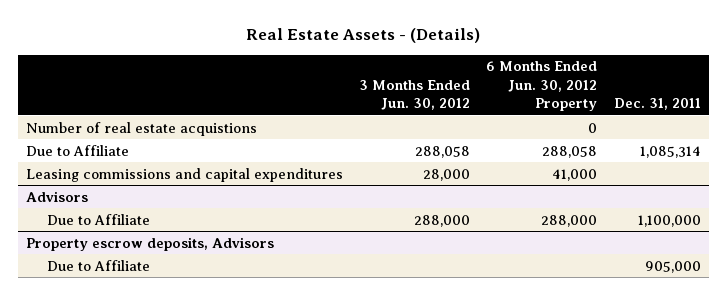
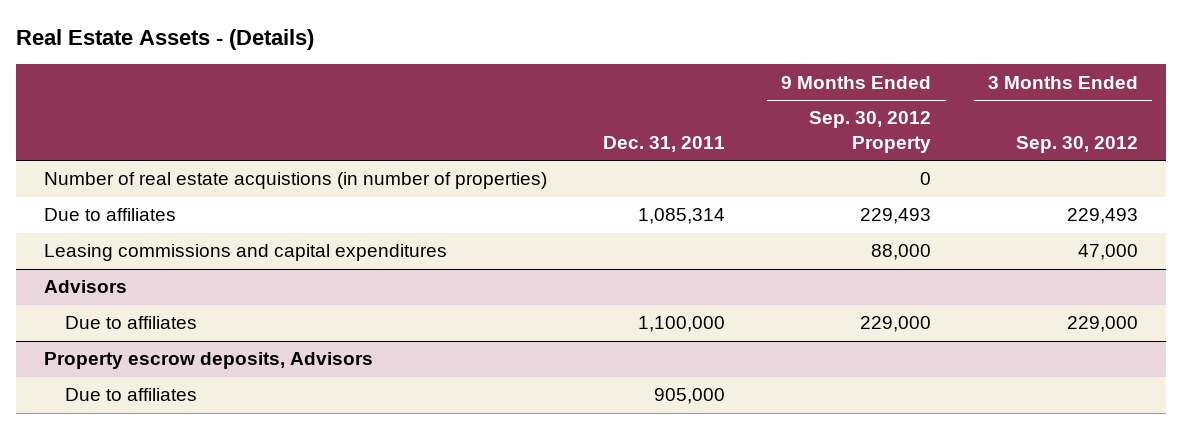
- | 3 Months Ended Jun. 30, 2012 | 6 Months Ended Jun. 30, 2012 Property | Dec. 31, 2011
+ | Dec. 31, 2011 | 9 Months Ended Sep. 30, 2012 Property | 3 Months Ended Sep. 30, 2012
- Number of real estate acquistions | | 0 |
- Due to Affiliate | 288,058 | 288,058 | 1,085,314
+ Number of real estate acquistions (in number of properties) | | 0 |
+ Due to affiliates | 1,085,314 | 229,493 | 229,493
@ Advisors
- Due to Affiliate | 288,000 | 288,000 | 1,100,000
+ Due to affiliates | 1,100,000 | 229,000 | 229,000
@ Property escrow deposits, Advisors
- Due to Affiliate | | | 905,000
+ Due to affiliates | 905,000 | |

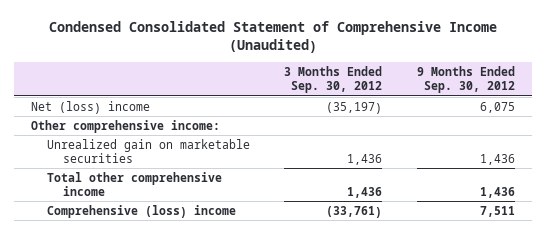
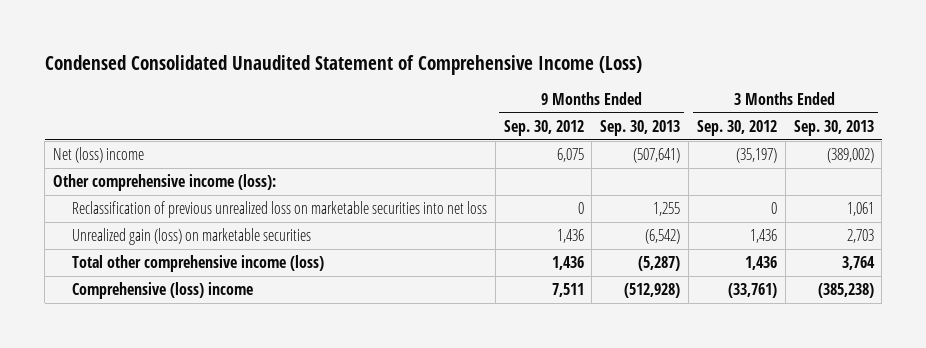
- Condensed Consolidated Statement of Comprehensive Income (Unaudited)
+ Condensed Consolidated Unaudited Statement of Comprehensive Income (Loss)
- | 3 Months Ended Sep. 30, 2012 | 9 Months Ended Sep. 30, 2012
+ | 9 Months Ended Sep. 30, 2012 | 9 Months Ended Sep. 30, 2013 | 3 Months Ended Sep. 30, 2012 | 3 Months Ended Sep. 30, 2013
- Other comprehensive income:
- Unrealized gain on marketable securities | 1,436 | 1,436
- Total other comprehensive income | 1,436 | 1,436
+ Other comprehensive income (loss):
+ Reclassification of previous unrealized loss on marketable securities into net loss | 0 | 1,255 | 0 | 1,061
+ Unrealized gain (loss) on marketable securities | 1,436 | (6,542) | 1,436 | 2,703
+ Total other comprehensive income (loss) | 1,436 | (5,287) | 1,436 | 3,764

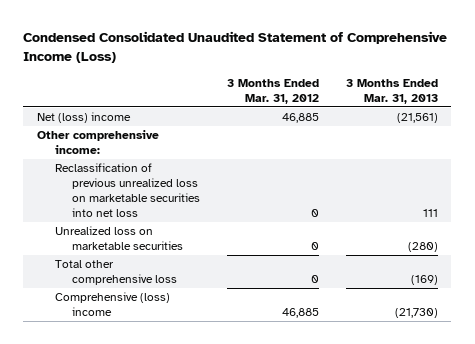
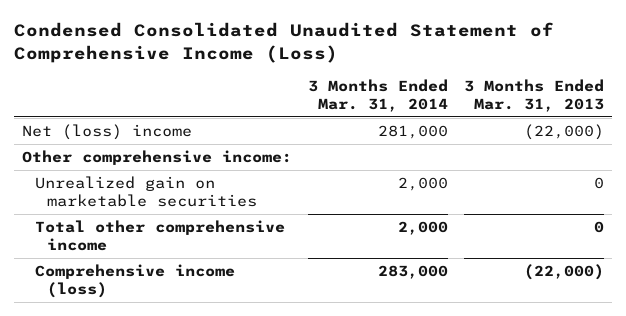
- | 3 Months Ended Mar. 31, 2012 | 3 Months Ended Mar. 31, 2013
+ | 3 Months Ended Mar. 31, 2014 | 3 Months Ended Mar. 31, 2013
- Net (loss) income | 46,885 | (21,561)
+ Net (loss) income | 281,000 | (22,000)
- Reclassification of previous unrealized loss on marketable securities into net loss | 0 | 111
- Unrealized loss on marketable securities | 0 | (280)
- Total other comprehensive loss | 0 | (169)
- Comprehensive (loss) income | 46,885 | (21,730)
+ Unrealized gain on marketable securities | 2,000 | 0
+ Total other comprehensive income | 2,000 | 0
+ Comprehensive income (loss) | 283,000 | (22,000)

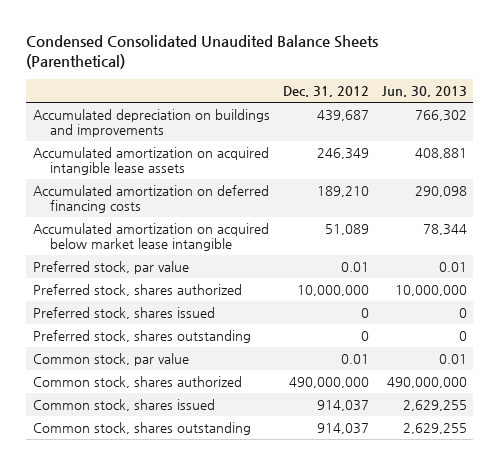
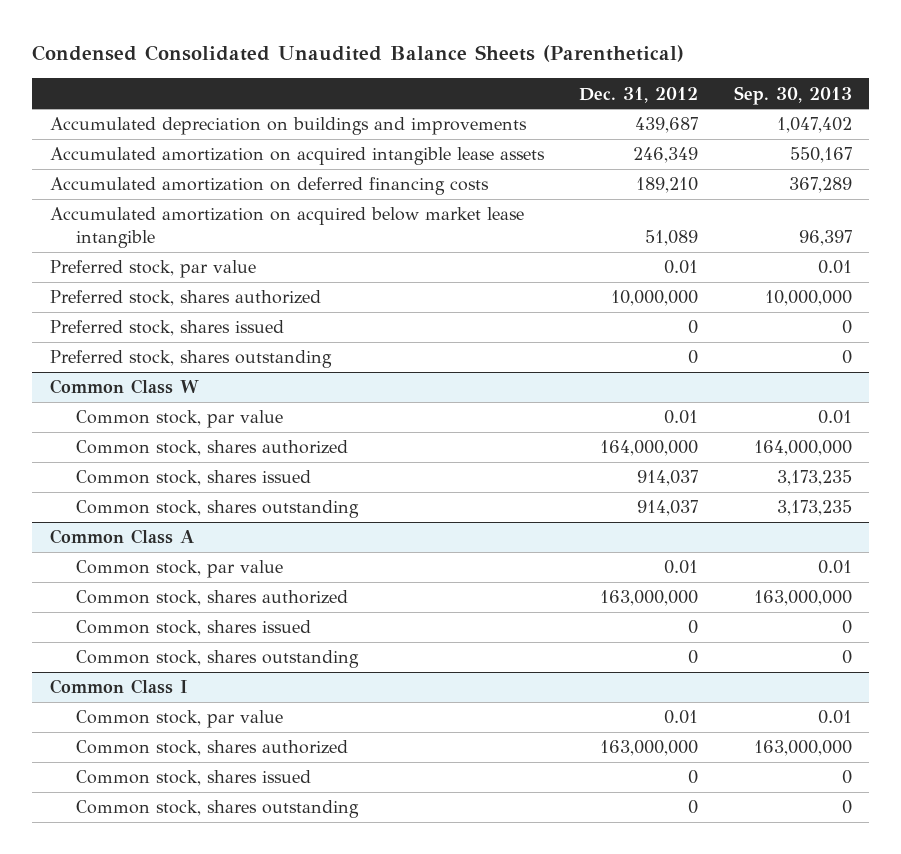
- | Dec. 31, 2012 | Jun. 30, 2013
+ | Dec. 31, 2012 | Sep. 30, 2013
+ Common Class W
- Common stock, shares authorized | 490,000,000 | 490,000,000
+ Common stock, shares authorized | 164,000,000 | 164,000,000
+ Common Class A
+ Common stock, par value | 0.01 | 0.01
+ Common stock, shares authorized | 163,000,000 | 163,000,000
+ Common stock, shares issued | 0 | 0
+ Common stock, shares outstanding | 0 | 0
+ Common Class I
+ Common stock, par value | 0.01 | 0.01
+ Common stock, shares authorized | 163,000,000 | 163,000,000
+ Common stock, shares issued | 0 | 0
+ Common stock, shares outstanding | 0 | 0

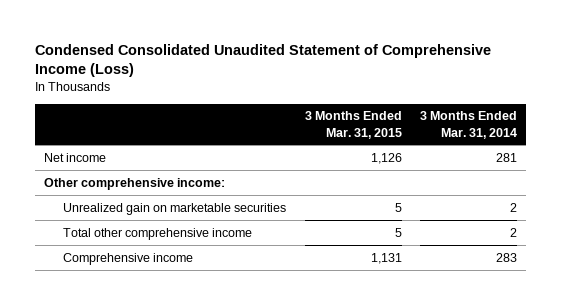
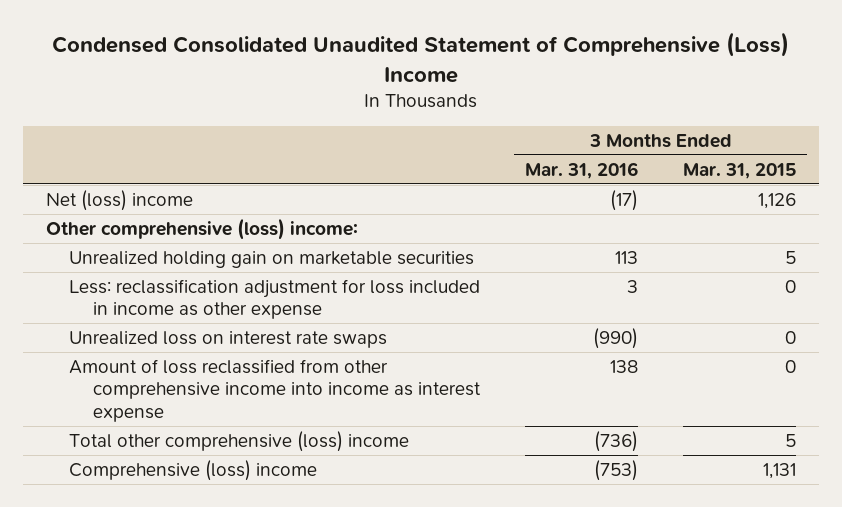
- Condensed Consolidated Unaudited Statement of Comprehensive Income (Loss)
+ Condensed Consolidated Unaudited Statement of Comprehensive (Loss) Income
- | 3 Months Ended Mar. 31, 2015 | 3 Months Ended Mar. 31, 2014
+ | 3 Months Ended Mar. 31, 2016 | 3 Months Ended Mar. 31, 2015
- Net income | 1,126 | 281
- Other comprehensive income:
- Unrealized gain on marketable securities | 5 | 2
- Total other comprehensive income | 5 | 2
- Comprehensive income | 1,131 | 283
+ Net (loss) income | (17) | 1,126
+ Other comprehensive (loss) income:
+ Unrealized holding gain on marketable securities | 113 | 5
+ Less: reclassification adjustment for loss included in income as other expense | 3 | 0
+ Unrealized loss on interest rate swaps | (990) | 0
+ Amount of loss reclassified from other comprehensive income into income as interest expense | 138 | 0
+ Total other comprehensive (loss) income | (736) | 5
+ Comprehensive (loss) income | (753) | 1,131

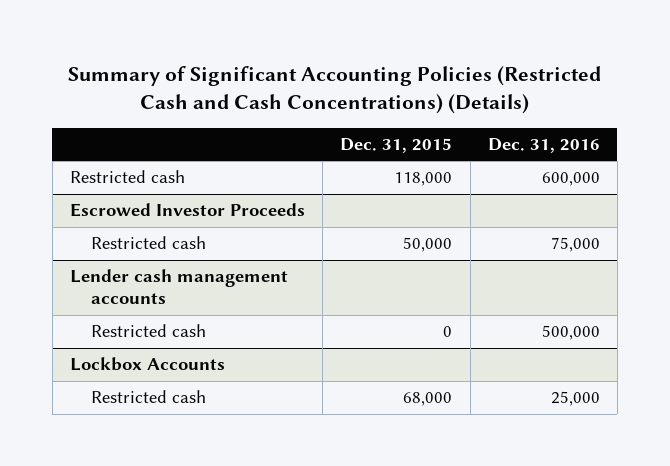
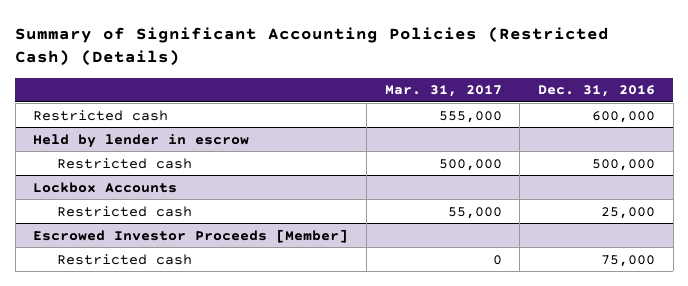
- Summary of Significant Accounting Policies (Restricted Cash and Cash Concentrations) (Details)
+ Summary of Significant Accounting Policies (Restricted Cash) (Details)
- | Dec. 31, 2015 | Dec. 31, 2016
+ | Mar. 31, 2017 | Dec. 31, 2016
- Escrowed Investor Proceeds
- Restricted cash | 50,000 | 75,000
- Lender cash management accounts
+ Held by lender in escrow
+ Escrowed Investor Proceeds [Member]
+ Restricted cash | 0 | 75,000

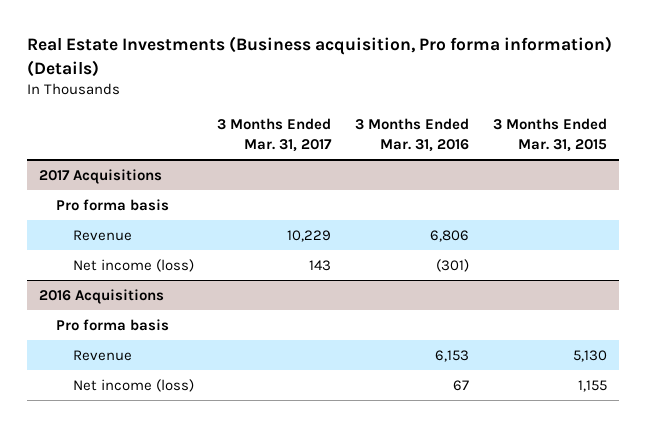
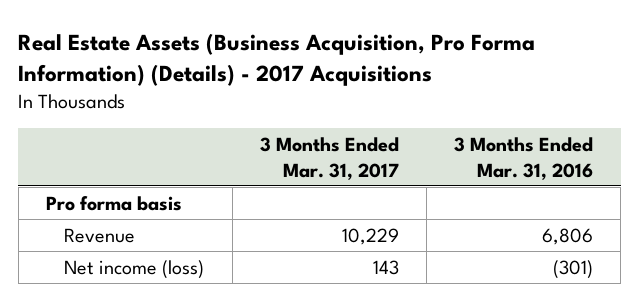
- Real Estate Investments (Business acquisition, Pro forma information) (Details)
+ Real Estate Assets (Business Acquisition, Pro Forma Information) (Details) - 2017 Acquisitions
- | 3 Months Ended Mar. 31, 2017 | 3 Months Ended Mar. 31, 2016 | 3 Months Ended Mar. 31, 2015
+ | 3 Months Ended Mar. 31, 2017 | 3 Months Ended Mar. 31, 2016
- 2017 Acquisitions
- 2016 Acquisitions
- Pro forma basis
- Revenue | | 6,153 | 5,130
- Net income (loss) | | 67 | 1,155

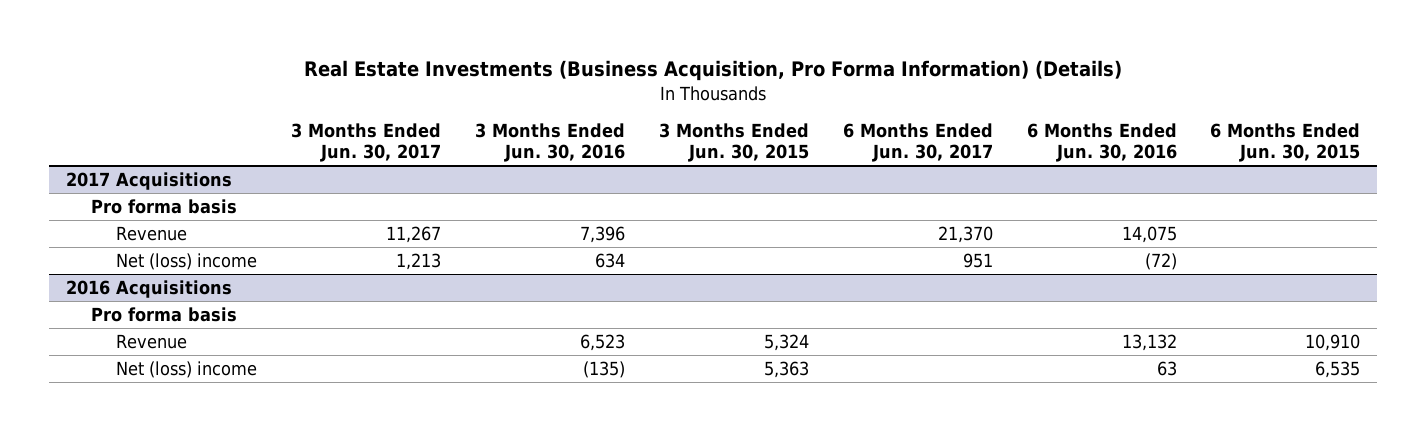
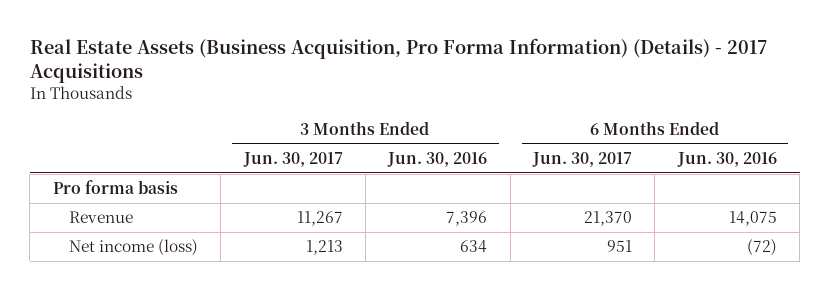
- Real Estate Investments (Business Acquisition, Pro Forma Information) (Details)
+ Real Estate Assets (Business Acquisition, Pro Forma Information) (Details) - 2017 Acquisitions
- | 3 Months Ended Jun. 30, 2017 | 3 Months Ended Jun. 30, 2016 | 3 Months Ended Jun. 30, 2015 | 6 Months Ended Jun. 30, 2017 | 6 Months Ended Jun. 30, 2016 | 6 Months Ended Jun. 30, 2015
+ | 3 Months Ended Jun. 30, 2017 | 3 Months Ended Jun. 30, 2016 | 6 Months Ended Jun. 30, 2017 | 6 Months Ended Jun. 30, 2016
- 2017 Acquisitions
- Net (loss) income | 1,213 | 634 | | 951 | (72) |
- 2016 Acquisitions
- Pro forma basis
- Revenue | | 6,523 | 5,324 | | 13,132 | 10,910
- Net (loss) income | | (135) | 5,363 | | 63 | 6,535
+ Net income (loss) | 1,213 | 634 | 951 | (72)

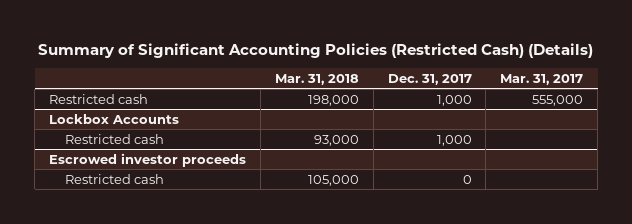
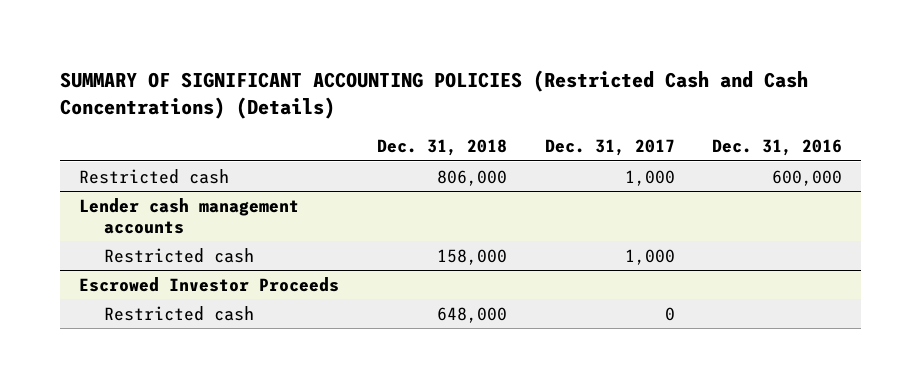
- Summary of Significant Accounting Policies (Restricted Cash) (Details)
+ SUMMARY OF SIGNIFICANT ACCOUNTING POLICIES (Restricted Cash and Cash Concentrations) (Details)
- | Mar. 31, 2018 | Dec. 31, 2017 | Mar. 31, 2017
+ | Dec. 31, 2018 | Dec. 31, 2017 | Dec. 31, 2016
- Lockbox Accounts
+ Lender cash management accounts
- Escrowed investor proceeds
+ Escrowed Investor Proceeds

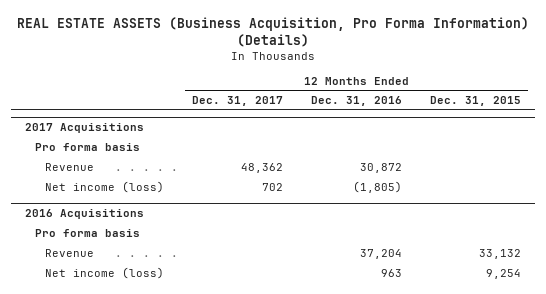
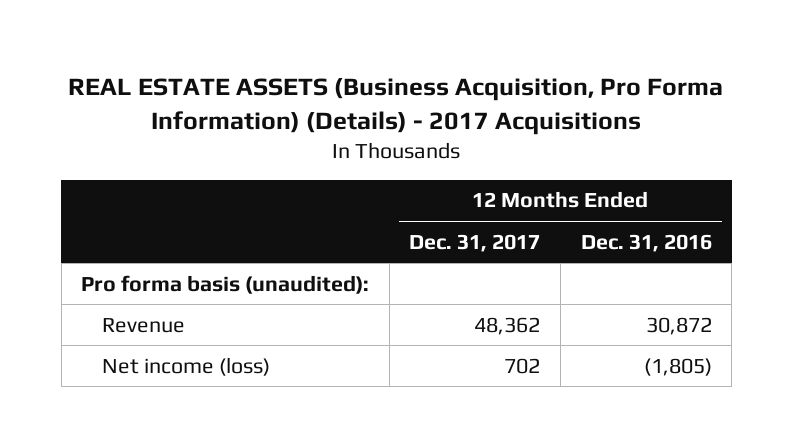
- REAL ESTATE ASSETS (Business Acquisition, Pro Forma Information) (Details)
+ REAL ESTATE ASSETS (Business Acquisition, Pro Forma Information) (Details) - 2017 Acquisitions
- | 12 Months Ended Dec. 31, 2017 | 12 Months Ended Dec. 31, 2016 | 12 Months Ended Dec. 31, 2015
+ | 12 Months Ended Dec. 31, 2017 | 12 Months Ended Dec. 31, 2016
- 2017 Acquisitions
- Pro forma basis
+ Pro forma basis (unaudited):
- 2016 Acquisitions
- Pro forma basis
- Revenue | | 37,204 | 33,132
- Net income (loss) | | 963 | 9,254

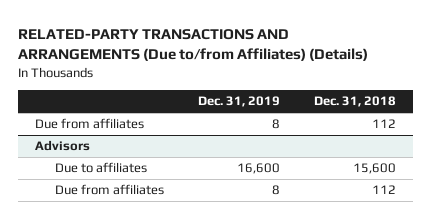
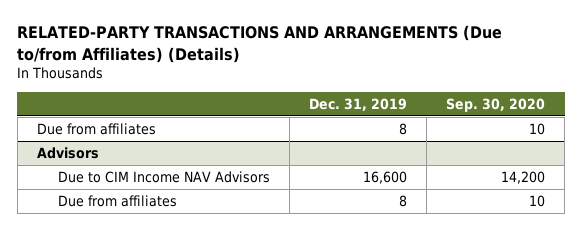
- | Dec. 31, 2019 | Dec. 31, 2018
+ | Dec. 31, 2019 | Sep. 30, 2020
@ Advisors
- Due to affiliates | 16,600 | 15,600
+ Due to CIM Income NAV Advisors | 16,600 | 14,200

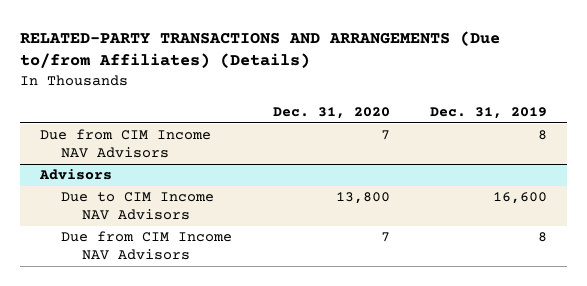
- | Dec. 31, 2019 | Sep. 30, 2020
+ | Dec. 31, 2020 | Dec. 31, 2019
- Due from affiliates | 8 | 10
+ Due from CIM Income NAV Advisors | 7 | 8
@ Advisors
- Due from affiliates | 8 | 10
+ Due from CIM Income NAV Advisors | 7 | 8

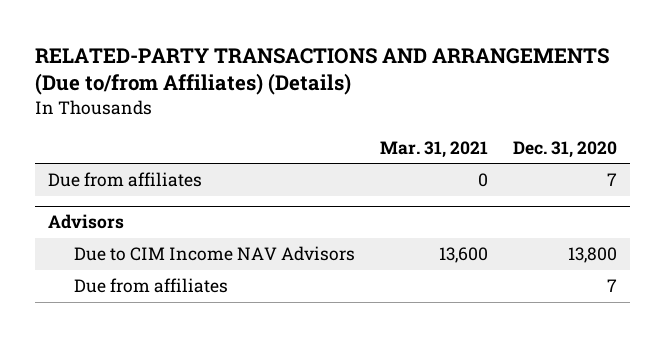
- | Dec. 31, 2020 | Dec. 31, 2019
+ | Mar. 31, 2021 | Dec. 31, 2020
- Due from CIM Income NAV Advisors | 7 | 8
+ Due from affiliates | 0 | 7
@ Advisors
- Due from CIM Income NAV Advisors | 7 | 8
+ Due from affiliates | | 7

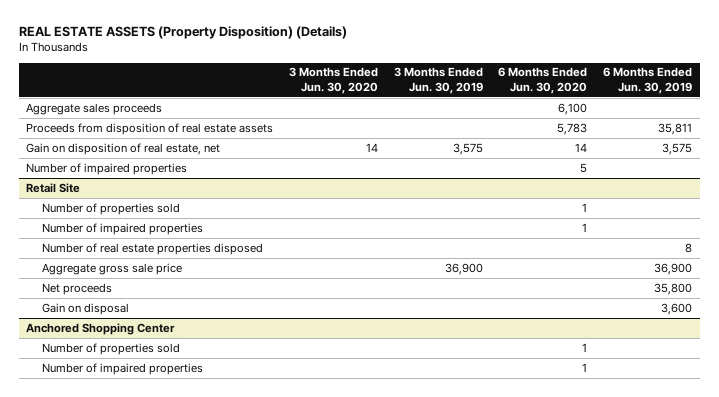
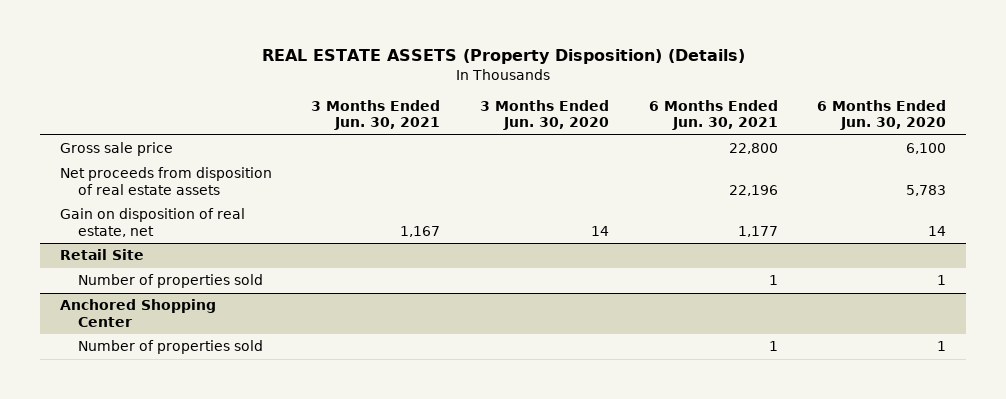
- | 3 Months Ended Jun. 30, 2020 | 3 Months Ended Jun. 30, 2019 | 6 Months Ended Jun. 30, 2020 | 6 Months Ended Jun. 30, 2019
+ | 3 Months Ended Jun. 30, 2021 | 3 Months Ended Jun. 30, 2020 | 6 Months Ended Jun. 30, 2021 | 6 Months Ended Jun. 30, 2020
- Aggregate sales proceeds | | | 6,100 |
- Proceeds from disposition of real estate assets | | | 5,783 | 35,811
+ Gross sale price | | | 22,800 | 6,100
+ Net proceeds from disposition of real estate assets | | | 22,196 | 5,783
- Number of impaired properties | | | 5 |
@ Retail Site
- Number of impaired properties | | | 1 |
- Number of real estate properties disposed | | | | 8
- Aggregate gross sale price | | 36,900 | | 36,900
- Net proceeds | | | | 35,800
- Gain on disposal | | | | 3,600
@ Anchored Shopping Center
- Number of impaired properties | | | 1 |

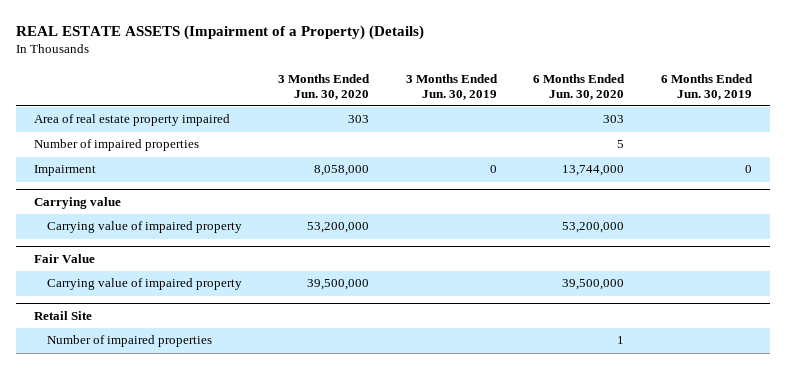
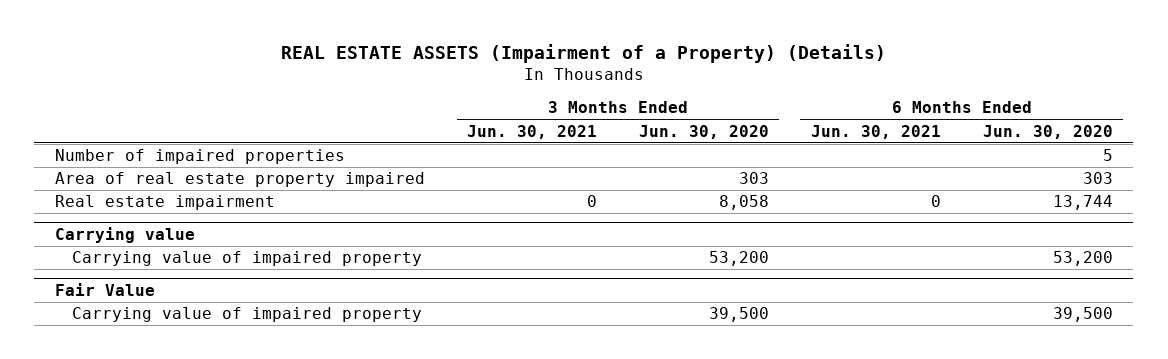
- | 3 Months Ended Jun. 30, 2020 | 3 Months Ended Jun. 30, 2019 | 6 Months Ended Jun. 30, 2020 | 6 Months Ended Jun. 30, 2019
+ | 3 Months Ended Jun. 30, 2021 | 3 Months Ended Jun. 30, 2020 | 6 Months Ended Jun. 30, 2021 | 6 Months Ended Jun. 30, 2020
- Impairment | 8,058,000 | 0 | 13,744,000 | 0
moved down: Area of real estate property impaired | | 303 | | 303
+ Real estate impairment | 0 | 8,058 | 0 | 13,744
@ Carrying value
- Carrying value of impaired property | 53,200,000 | | 53,200,000 |
+ Carrying value of impaired property | | 53,200 | | 53,200
@ Fair Value
- Carrying value of impaired property | 39,500,000 | | 39,500,000 |
- Retail Site
- Number of impaired properties | | | 1 |
@ Fair Value
+ Carrying value of impaired property | | 39,500 | | 39,500

